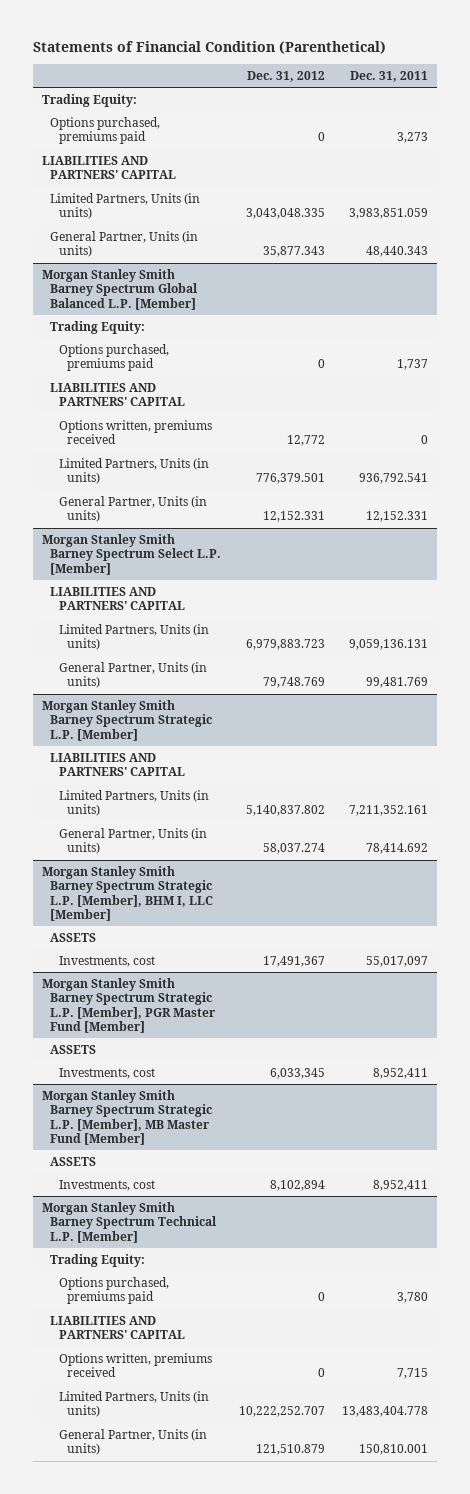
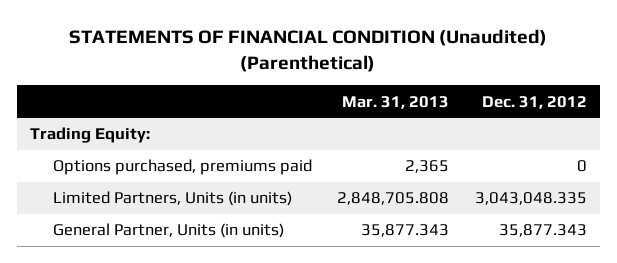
- Statements of Financial Condition (Parenthetical)
+ STATEMENTS OF FINANCIAL CONDITION (Unaudited) (Parenthetical)
- | Dec. 31, 2012 | Dec. 31, 2011
+ | Mar. 31, 2013 | Dec. 31, 2012
- LIABILITIES AND PARTNERS' CAPITAL
- Morgan Stanley Smith Barney Spectrum Global Balanced L.P. [Member]
- Trading Equity:
- Options purchased, premiums paid | 0 | 1,737
- LIABILITIES AND PARTNERS' CAPITAL
- Options written, premiums received | 12,772 | 0
- Limited Partners, Units (in units) | 776,379.501 | 936,792.541
- General Partner, Units (in units) | 12,152.331 | 12,152.331
- Morgan Stanley Smith Barney Spectrum Select L.P. [Member]
- LIABILITIES AND PARTNERS' CAPITAL
- Limited Partners, Units (in units) | 6,979,883.723 | 9,059,136.131
- General Partner, Units (in units) | 79,748.769 | 99,481.769
- Morgan Stanley Smith Barney Spectrum Strategic L.P. [Member]
- LIABILITIES AND PARTNERS' CAPITAL
- Limited Partners, Units (in units) | 5,140,837.802 | 7,211,352.161
- General Partner, Units (in units) | 58,037.274 | 78,414.692
- Morgan Stanley Smith Barney Spectrum Strategic L.P. [Member], BHM I, LLC [Member]
- ASSETS
- Investments, cost | 17,491,367 | 55,017,097
- Morgan Stanley Smith Barney Spectrum Strategic L.P. [Member], PGR Master Fund [Member]
- ASSETS
- Investments, cost | 6,033,345 | 8,952,411
- Morgan Stanley Smith Barney Spectrum Strategic L.P. [Member], MB Master Fund [Member]
- ASSETS
- Investments, cost | 8,102,894 | 8,952,411
- Morgan Stanley Smith Barney Spectrum Technical L.P. [Member]
- Trading Equity:
- Options purchased, premiums paid | 0 | 3,780
- LIABILITIES AND PARTNERS' CAPITAL
- Options written, premiums received | 0 | 7,715
- Limited Partners, Units (in units) | 10,222,252.707 | 13,483,404.778
- General Partner, Units (in units) | 121,510.879 | 150,810.001

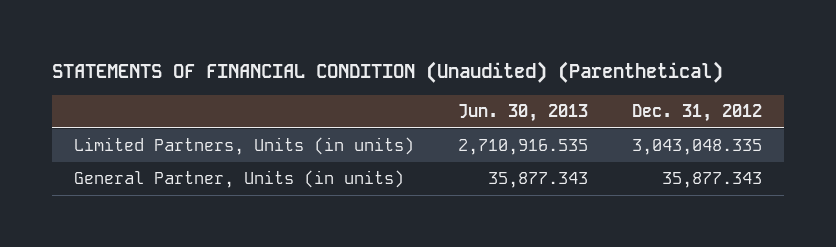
- | Mar. 31, 2013 | Dec. 31, 2012
+ | Jun. 30, 2013 | Dec. 31, 2012
- Trading Equity:
- Options purchased, premiums paid | 2,365 | 0

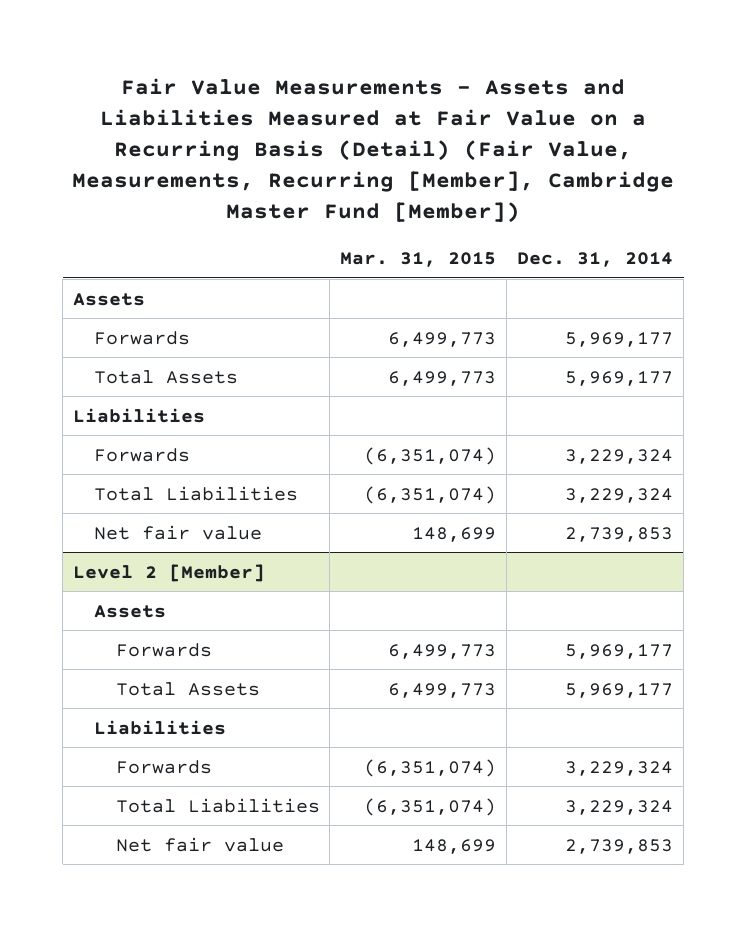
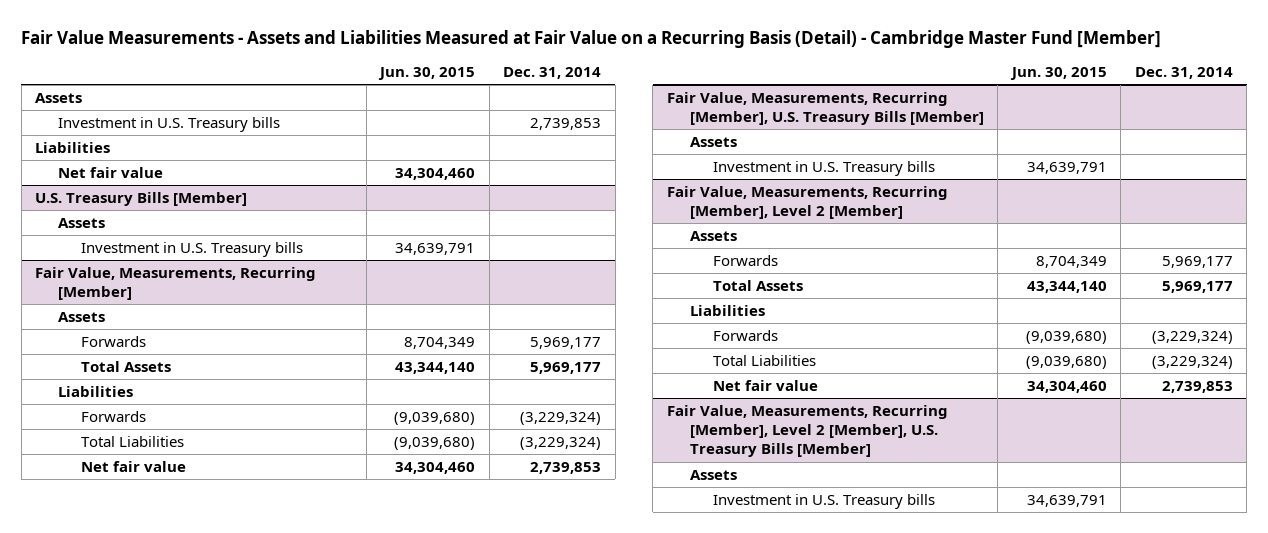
- Fair Value Measurements - Assets and Liabilities Measured at Fair Value on a Recurring Basis (Detail) (Fair Value, Measurements, Recurring [Member], Cambridge Master Fund [Member])
+ Fair Value Measurements - Assets and Liabilities Measured at Fair Value on a Recurring Basis (Detail) - Cambridge Master Fund [Member]
- | Mar. 31, 2015 | Dec. 31, 2014
+ | Jun. 30, 2015 | Dec. 31, 2014
+ Investment in U.S. Treasury bills | | 2,739,853
+ Liabilities
+ Net fair value | 34,304,460 |
+ U.S. Treasury Bills [Member]
+ Assets
+ Investment in U.S. Treasury bills | 34,639,791 |
+ Fair Value, Measurements, Recurring [Member]
+ Assets
- Forwards | (6,351,074) | 3,229,324
- Total Liabilities | (6,351,074) | 3,229,324
+ Forwards | (9,039,680) | (3,229,324)
+ Total Liabilities | (9,039,680) | (3,229,324)
- Level 2 [Member]
+ Fair Value, Measurements, Recurring [Member], U.S. Treasury Bills [Member]
+ Investment in U.S. Treasury bills | 34,639,791 |
+ Fair Value, Measurements, Recurring [Member], Level 2 [Member]
+ Assets
- Forwards | (6,351,074) | 3,229,324
- Total Liabilities | (6,351,074) | 3,229,324
+ Forwards | (9,039,680) | (3,229,324)
+ Total Liabilities | (9,039,680) | (3,229,324)
+ Fair Value, Measurements, Recurring [Member], Level 2 [Member], U.S. Treasury Bills [Member]
+ Assets
+ Investment in U.S. Treasury bills | 34,639,791 |

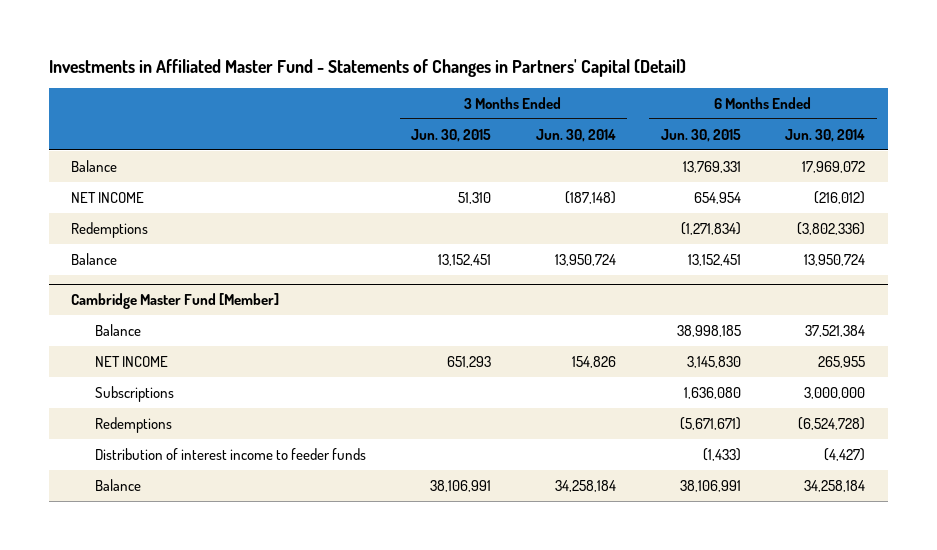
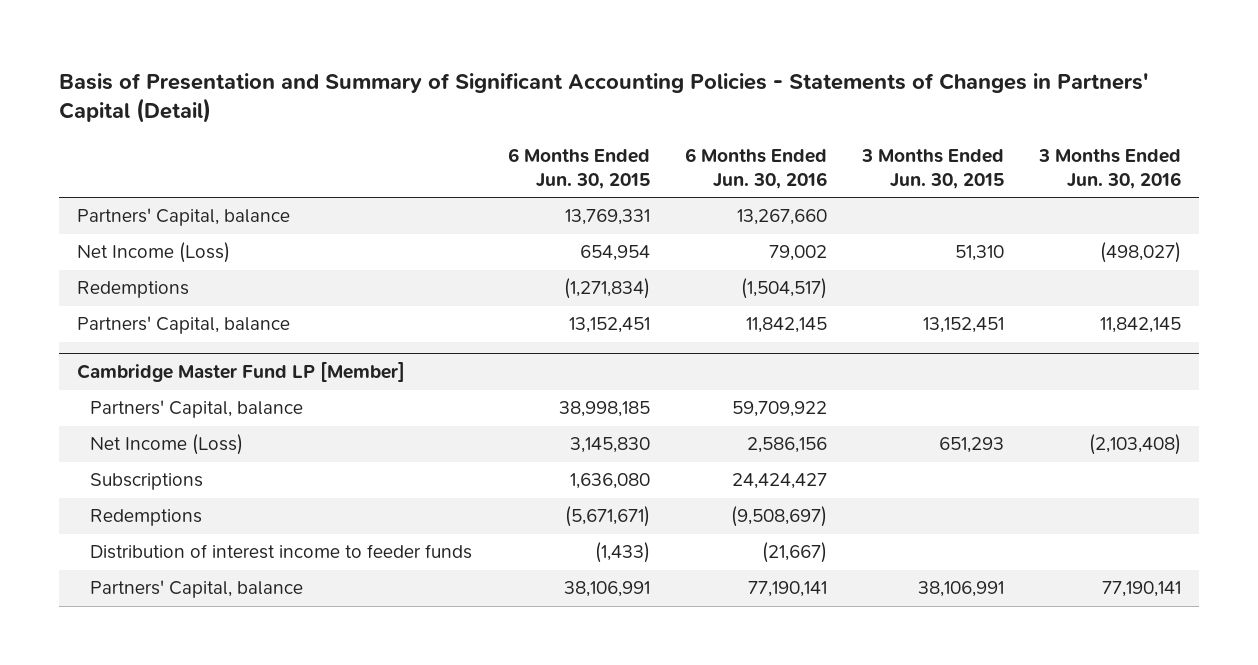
- Investments in Affiliated Master Fund - Statements of Changes in Partners' Capital (Detail)
+ Basis of Presentation and Summary of Significant Accounting Policies - Statements of Changes in Partners' Capital (Detail)
- | 3 Months Ended Jun. 30, 2015 | 3 Months Ended Jun. 30, 2014 | 6 Months Ended Jun. 30, 2015 | 6 Months Ended Jun. 30, 2014
+ | 6 Months Ended Jun. 30, 2015 | 6 Months Ended Jun. 30, 2016 | 3 Months Ended Jun. 30, 2015 | 3 Months Ended Jun. 30, 2016
- Balance | | | 13,769,331 | 17,969,072
- NET INCOME | 51,310 | (187,148) | 654,954 | (216,012)
+ Partners' Capital, balance | 13,769,331 | 13,267,660 | |
+ Net Income (Loss) | 654,954 | 79,002 | 51,310 | (498,027)
- Balance | 13,152,451 | 13,950,724 | 13,152,451 | 13,950,724
- Cambridge Master Fund [Member]
- Balance | | | 38,998,185 | 37,521,384
- NET INCOME | 651,293 | 154,826 | 3,145,830 | 265,955
+ Partners' Capital, balance | 13,152,451 | 11,842,145 | 13,152,451 | 11,842,145
+ Cambridge Master Fund LP [Member]
+ Partners' Capital, balance | 38,998,185 | 59,709,922 | |
+ Net Income (Loss) | 3,145,830 | 2,586,156 | 651,293 | (2,103,408)
- Balance | 38,106,991 | 34,258,184 | 38,106,991 | 34,258,184
+ Partners' Capital, balance | 38,106,991 | 77,190,141 | 38,106,991 | 77,190,141

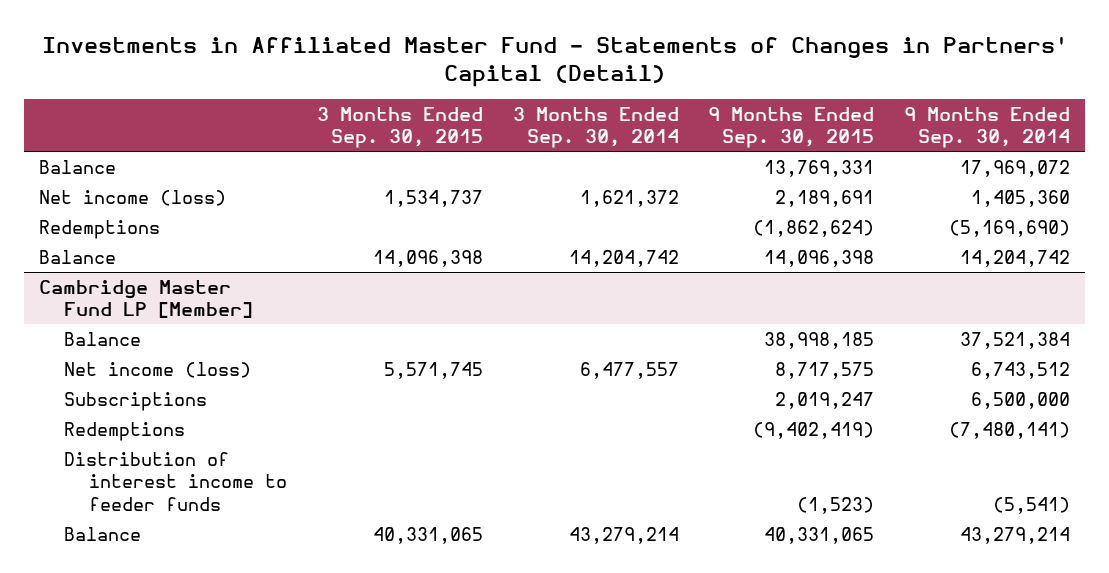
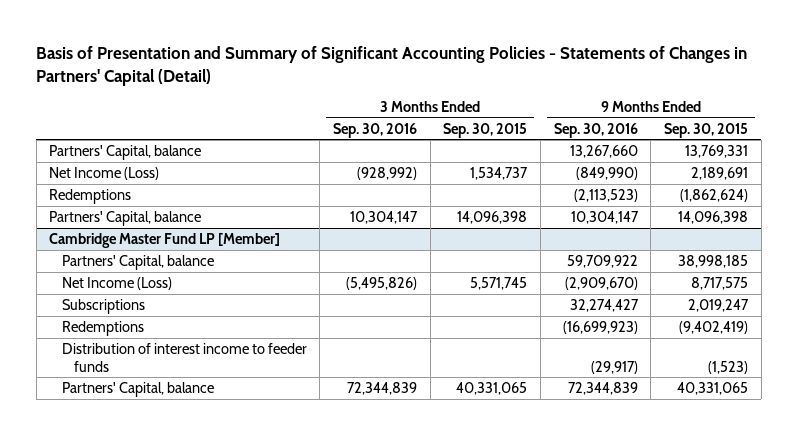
- Investments in Affiliated Master Fund - Statements of Changes in Partners' Capital (Detail)
+ Basis of Presentation and Summary of Significant Accounting Policies - Statements of Changes in Partners' Capital (Detail)
- | 3 Months Ended Sep. 30, 2015 | 3 Months Ended Sep. 30, 2014 | 9 Months Ended Sep. 30, 2015 | 9 Months Ended Sep. 30, 2014
+ | 3 Months Ended Sep. 30, 2016 | 3 Months Ended Sep. 30, 2015 | 9 Months Ended Sep. 30, 2016 | 9 Months Ended Sep. 30, 2015
- Balance | | | 13,769,331 | 17,969,072
- Net income (loss) | 1,534,737 | 1,621,372 | 2,189,691 | 1,405,360
+ Partners' Capital, balance | | | 13,267,660 | 13,769,331
+ Net Income (Loss) | (928,992) | 1,534,737 | (849,990) | 2,189,691
- Balance | 14,096,398 | 14,204,742 | 14,096,398 | 14,204,742
+ Partners' Capital, balance | 10,304,147 | 14,096,398 | 10,304,147 | 14,096,398
@ Cambridge Master Fund LP [Member]
- Balance | | | 38,998,185 | 37,521,384
- Net income (loss) | 5,571,745 | 6,477,557 | 8,717,575 | 6,743,512
+ Partners' Capital, balance | | | 59,709,922 | 38,998,185
+ Net Income (Loss) | (5,495,826) | 5,571,745 | (2,909,670) | 8,717,575
- Balance | 40,331,065 | 43,279,214 | 40,331,065 | 43,279,214
+ Partners' Capital, balance | 72,344,839 | 40,331,065 | 72,344,839 | 40,331,065

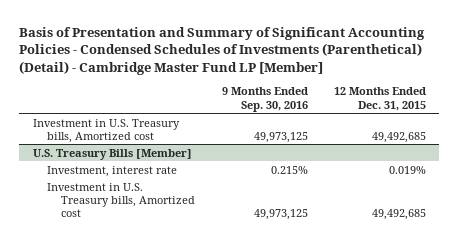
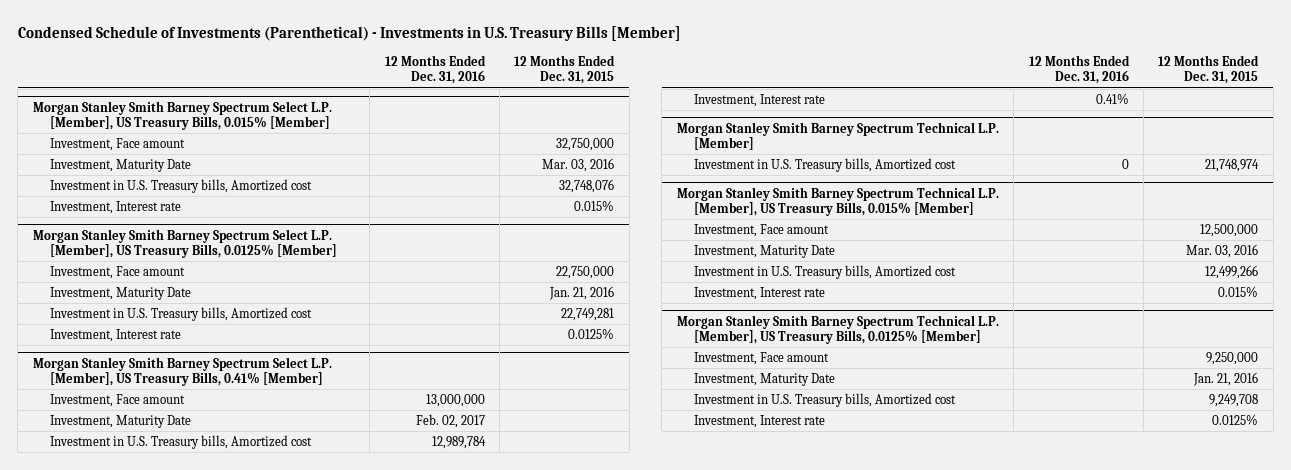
- Basis of Presentation and Summary of Significant Accounting Policies - Condensed Schedules of Investments (Parenthetical) (Detail) - Cambridge Master Fund LP [Member]
+ Condensed Schedule of Investments (Parenthetical) - Investments in U.S. Treasury Bills [Member]
- | 9 Months Ended Sep. 30, 2016 | 12 Months Ended Dec. 31, 2015
+ | 12 Months Ended Dec. 31, 2016 | 12 Months Ended Dec. 31, 2015
- Investment in U.S. Treasury bills, Amortized cost | 49,973,125 | 49,492,685
- U.S. Treasury Bills [Member]
- Investment, interest rate | 0.215% | 0.019%
- Investment in U.S. Treasury bills, Amortized cost | 49,973,125 | 49,492,685
+ Morgan Stanley Smith Barney Spectrum Select L.P. [Member], US Treasury Bills, 0.015% [Member]
+ Investment, Face amount | | 32,750,000
+ Investment, Maturity Date | | Mar. 03, 2016
+ Investment in U.S. Treasury bills, Amortized cost | | 32,748,076
+ Investment, Interest rate | | 0.015%
+ Morgan Stanley Smith Barney Spectrum Select L.P. [Member], US Treasury Bills, 0.0125% [Member]
+ Investment, Face amount | | 22,750,000
+ Investment, Maturity Date | | Jan. 21, 2016
+ Investment in U.S. Treasury bills, Amortized cost | | 22,749,281
+ Investment, Interest rate | | 0.0125%
+ Morgan Stanley Smith Barney Spectrum Select L.P. [Member], US Treasury Bills, 0.41% [Member]
+ Investment, Face amount | 13,000,000 |
+ Investment, Maturity Date | Feb. 02, 2017 |
+ Investment in U.S. Treasury bills, Amortized cost | 12,989,784 |
+ Investment, Interest rate | 0.41% |
+ Morgan Stanley Smith Barney Spectrum Technical L.P. [Member]
+ Investment in U.S. Treasury bills, Amortized cost | 0 | 21,748,974
+ Morgan Stanley Smith Barney Spectrum Technical L.P. [Member], US Treasury Bills, 0.015% [Member]
+ Investment, Face amount | | 12,500,000
+ Investment, Maturity Date | | Mar. 03, 2016
+ Investment in U.S. Treasury bills, Amortized cost | | 12,499,266
+ Investment, Interest rate | | 0.015%
+ Morgan Stanley Smith Barney Spectrum Technical L.P. [Member], US Treasury Bills, 0.0125% [Member]
+ Investment, Face amount | | 9,250,000
+ Investment, Maturity Date | | Jan. 21, 2016
+ Investment in U.S. Treasury bills, Amortized cost | | 9,249,708
+ Investment, Interest rate | | 0.0125%

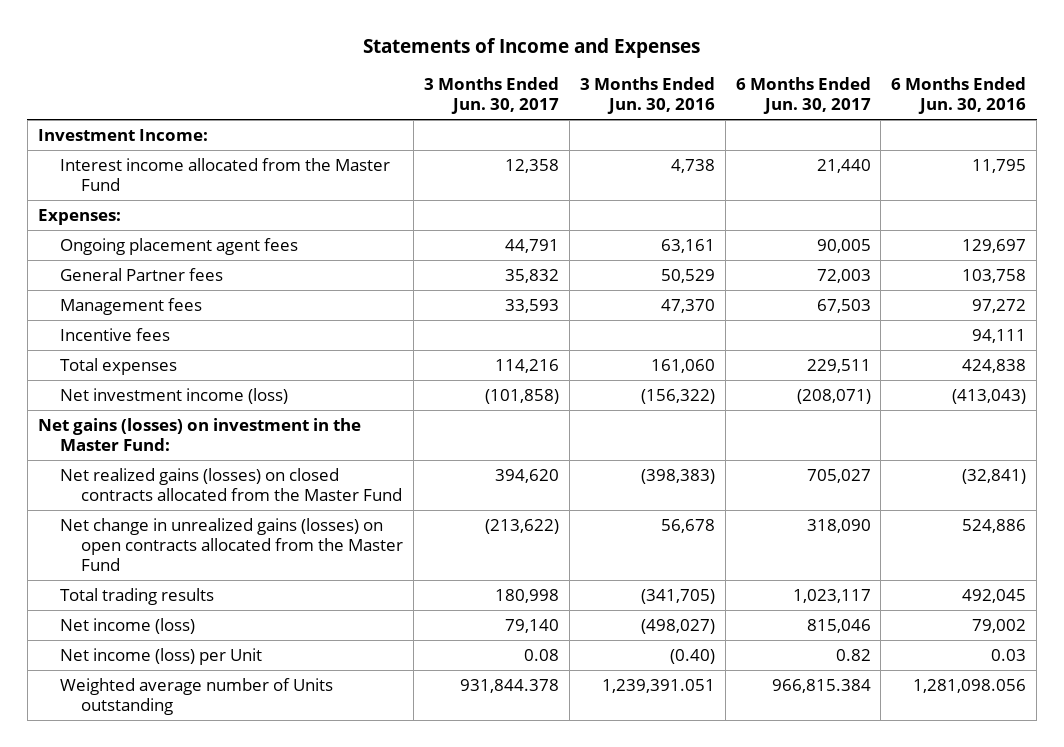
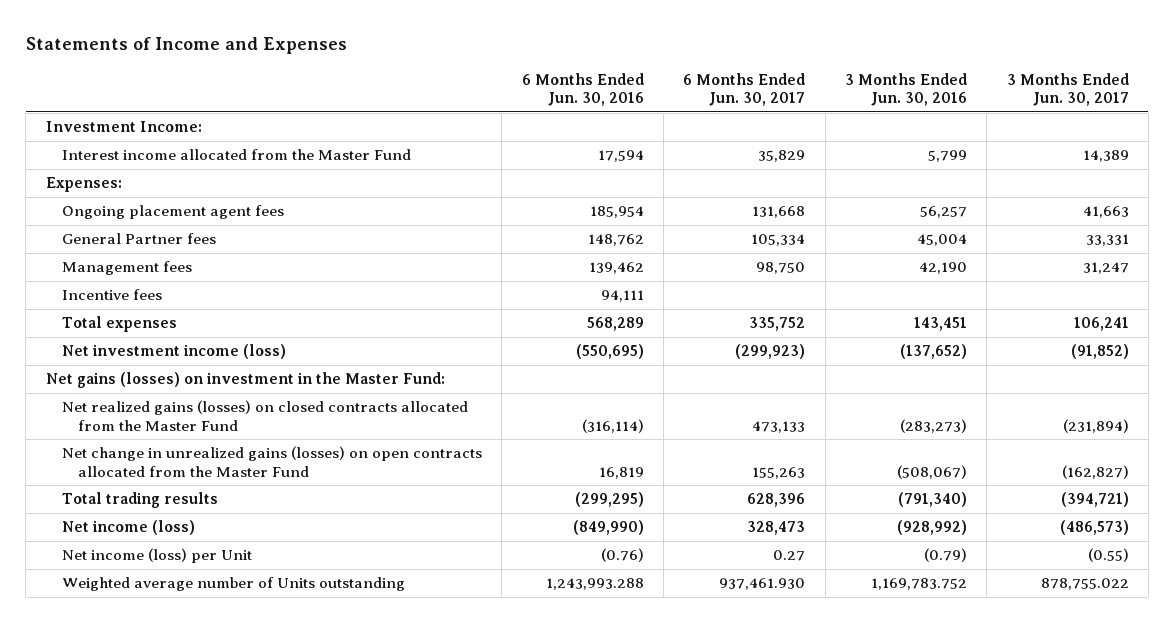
- | 3 Months Ended Jun. 30, 2017 | 3 Months Ended Jun. 30, 2016 | 6 Months Ended Jun. 30, 2017 | 6 Months Ended Jun. 30, 2016
+ | 6 Months Ended Jun. 30, 2016 | 6 Months Ended Jun. 30, 2017 | 3 Months Ended Jun. 30, 2016 | 3 Months Ended Jun. 30, 2017
- Interest income allocated from the Master Fund | 12,358 | 4,738 | 21,440 | 11,795
+ Interest income allocated from the Master Fund | 17,594 | 35,829 | 5,799 | 14,389
- Ongoing placement agent fees | 44,791 | 63,161 | 90,005 | 129,697
- General Partner fees | 35,832 | 50,529 | 72,003 | 103,758
- Management fees | 33,593 | 47,370 | 67,503 | 97,272
+ Ongoing placement agent fees | 185,954 | 131,668 | 56,257 | 41,663
+ General Partner fees | 148,762 | 105,334 | 45,004 | 33,331
+ Management fees | 139,462 | 98,750 | 42,190 | 31,247
- Total expenses | 114,216 | 161,060 | 229,511 | 424,838
- Net investment income (loss) | (101,858) | (156,322) | (208,071) | (413,043)
+ Total expenses | 568,289 | 335,752 | 143,451 | 106,241
+ Net investment income (loss) | (550,695) | (299,923) | (137,652) | (91,852)
- Net realized gains (losses) on closed contracts allocated from the Master Fund | 394,620 | (398,383) | 705,027 | (32,841)
- Net change in unrealized gains (losses) on open contracts allocated from the Master Fund | (213,622) | 56,678 | 318,090 | 524,886
- Total trading results | 180,998 | (341,705) | 1,023,117 | 492,045
- Net income (loss) | 79,140 | (498,027) | 815,046 | 79,002
- Net income (loss) per Unit | 0.08 | (0.40) | 0.82 | 0.03
- Weighted average number of Units outstanding | 931,844.378 | 1,239,391.051 | 966,815.384 | 1,281,098.056
+ Net realized gains (losses) on closed contracts allocated from the Master Fund | (316,114) | 473,133 | (283,273) | (231,894)
+ Net change in unrealized gains (losses) on open contracts allocated from the Master Fund | 16,819 | 155,263 | (508,067) | (162,827)
+ Total trading results | (299,295) | 628,396 | (791,340) | (394,721)
+ Net income (loss) | (849,990) | 328,473 | (928,992) | (486,573)
+ Net income (loss) per Unit | (0.76) | 0.27 | (0.79) | (0.55)
+ Weighted average number of Units outstanding | 1,243,993.288 | 937,461.930 | 1,169,783.752 | 878,755.022

